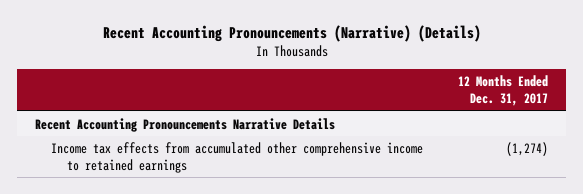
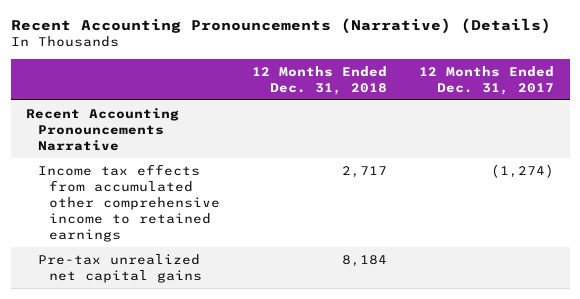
- | 12 Months Ended Dec. 31, 2017
+ | 12 Months Ended Dec. 31, 2018 | 12 Months Ended Dec. 31, 2017
- Recent Accounting Pronouncements Narrative Details
+ Recent Accounting Pronouncements Narrative
+ Pre-tax unrealized net capital gains | 8,184 |

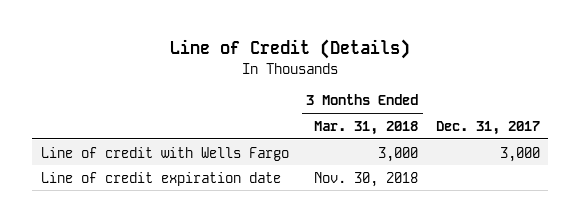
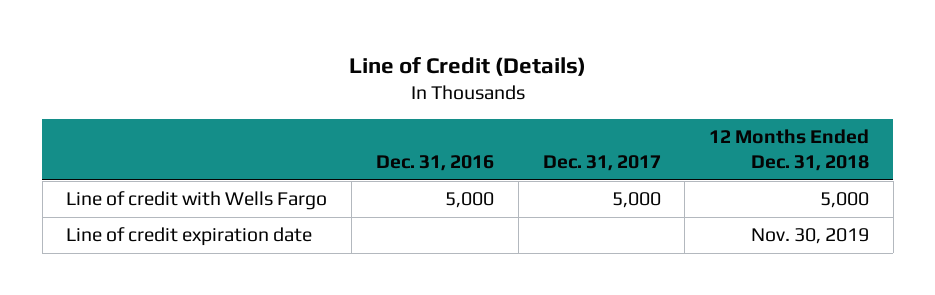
- | 3 Months Ended Mar. 31, 2018 | Dec. 31, 2017
+ | Dec. 31, 2016 | Dec. 31, 2017 | 12 Months Ended Dec. 31, 2018
- Line of credit with Wells Fargo | 3,000 | 3,000
+ Line of credit with Wells Fargo | 5,000 | 5,000 | 5,000

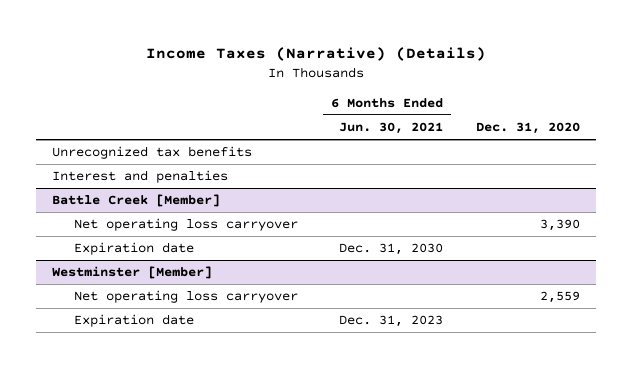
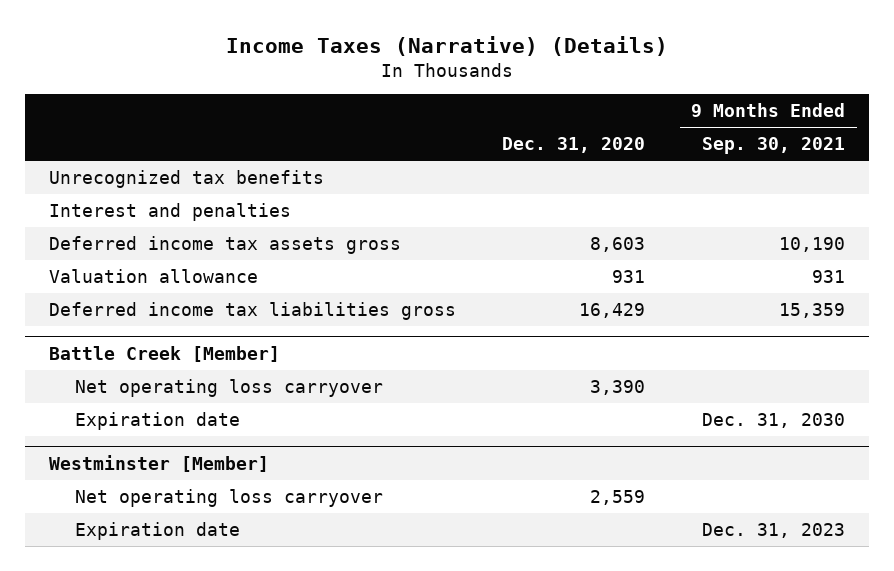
- | 6 Months Ended Jun. 30, 2021 | Dec. 31, 2020
+ | Dec. 31, 2020 | 9 Months Ended Sep. 30, 2021
+ Deferred income tax assets gross | 8,603 | 10,190
+ Valuation allowance | 931 | 931
+ Deferred income tax liabilities gross | 16,429 | 15,359

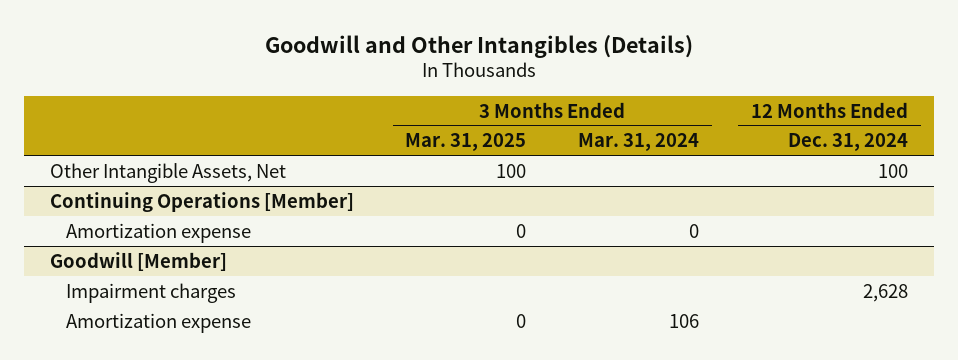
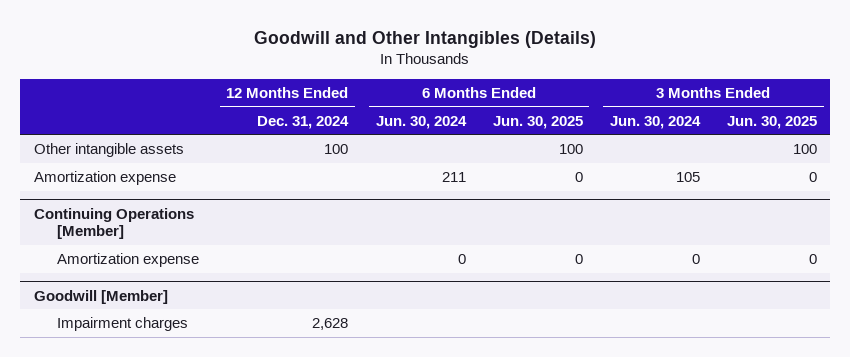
- | 3 Months Ended Mar. 31, 2025 | 3 Months Ended Mar. 31, 2024 | 12 Months Ended Dec. 31, 2024
+ | 12 Months Ended Dec. 31, 2024 | 6 Months Ended Jun. 30, 2024 | 6 Months Ended Jun. 30, 2025 | 3 Months Ended Jun. 30, 2024 | 3 Months Ended Jun. 30, 2025
- Other Intangible Assets, Net | 100 | | 100
+ Other intangible assets | 100 | | 100 | | 100
+ Amortization expense | | 211 | 0 | 105 | 0
@ Goodwill [Member]
- Amortization expense | 0 | 106 |

